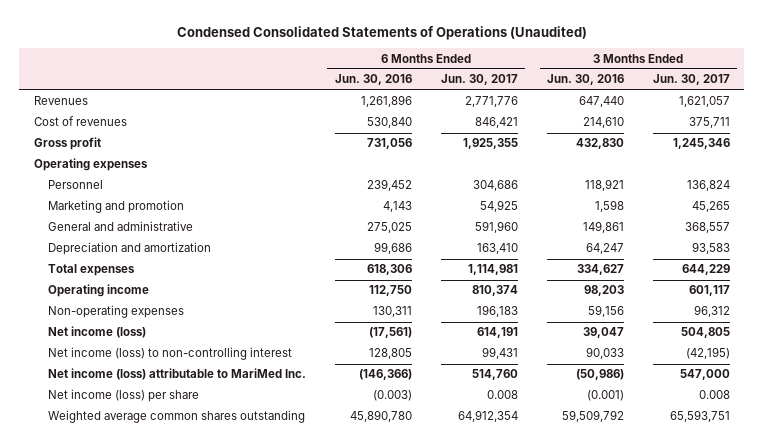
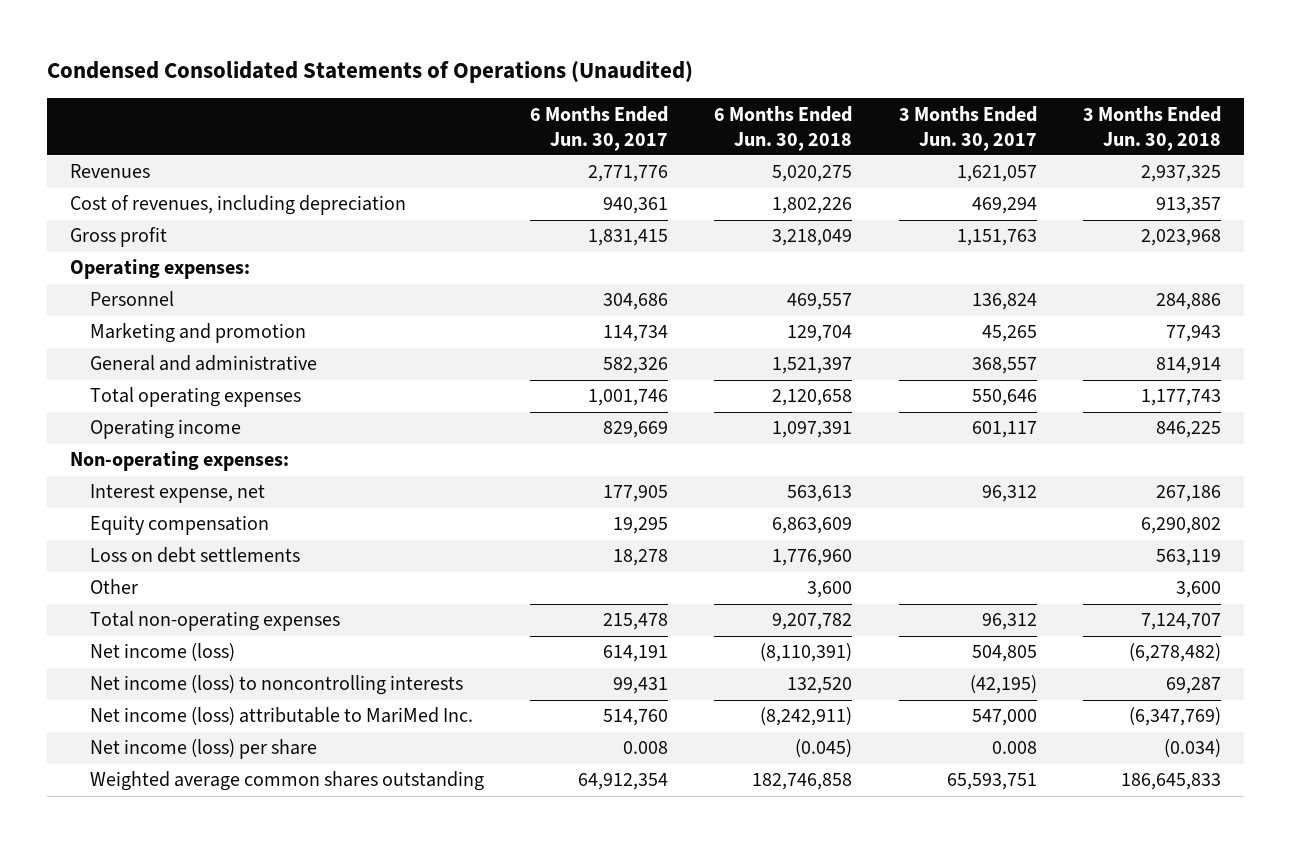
- | 6 Months Ended Jun. 30, 2016 | 6 Months Ended Jun. 30, 2017 | 3 Months Ended Jun. 30, 2016 | 3 Months Ended Jun. 30, 2017
+ | 6 Months Ended Jun. 30, 2017 | 6 Months Ended Jun. 30, 2018 | 3 Months Ended Jun. 30, 2017 | 3 Months Ended Jun. 30, 2018
- Cost of revenues | 530,840 | 846,421 | 214,610 | 375,711
- Gross profit | 731,056 | 1,925,355 | 432,830 | 1,245,346
- Operating expenses
+ Cost of revenues, including depreciation | 940,361 | 1,802,226 | 469,294 | 913,357
+ Gross profit | 1,831,415 | 3,218,049 | 1,151,763 | 2,023,968
+ Operating expenses:
- Marketing and promotion | 4,143 | 54,925 | 1,598 | 45,265
- General and administrative | 275,025 | 591,960 | 149,861 | 368,557
- Depreciation and amortization | 99,686 | 163,410 | 64,247 | 93,583
- Total expenses | 618,306 | 1,114,981 | 334,627 | 644,229
- Operating income | 112,750 | 810,374 | 98,203 | 601,117
- Non-operating expenses | 130,311 | 196,183 | 59,156 | 96,312
+ Marketing and promotion | 114,734 | 129,704 | 45,265 | 77,943
+ General and administrative | 582,326 | 1,521,397 | 368,557 | 814,914
+ Total operating expenses | 1,001,746 | 2,120,658 | 550,646 | 1,177,743
+ Operating income | 829,669 | 1,097,391 | 601,117 | 846,225
+ Non-operating expenses:
+ Interest expense, net | 177,905 | 563,613 | 96,312 | 267,186
+ Equity compensation | 19,295 | 6,863,609 | | 6,290,802
+ Loss on debt settlements | 18,278 | 1,776,960 | | 563,119
+ Other | | 3,600 | | 3,600
+ Total non-operating expenses | 215,478 | 9,207,782 | 96,312 | 7,124,707
- Net income (loss) to non-controlling interest | 128,805 | 99,431 | 90,033 | (42,195)
+ Net income (loss) to noncontrolling interests | 99,431 | 132,520 | (42,195) | 69,287

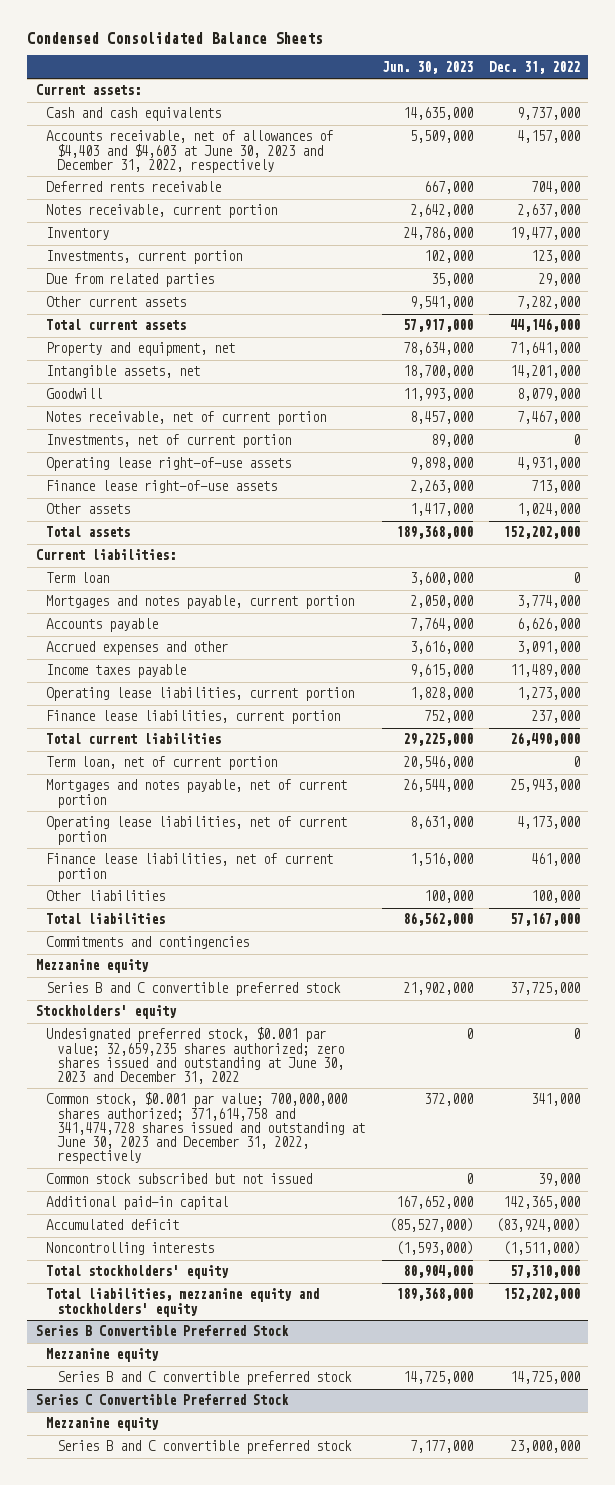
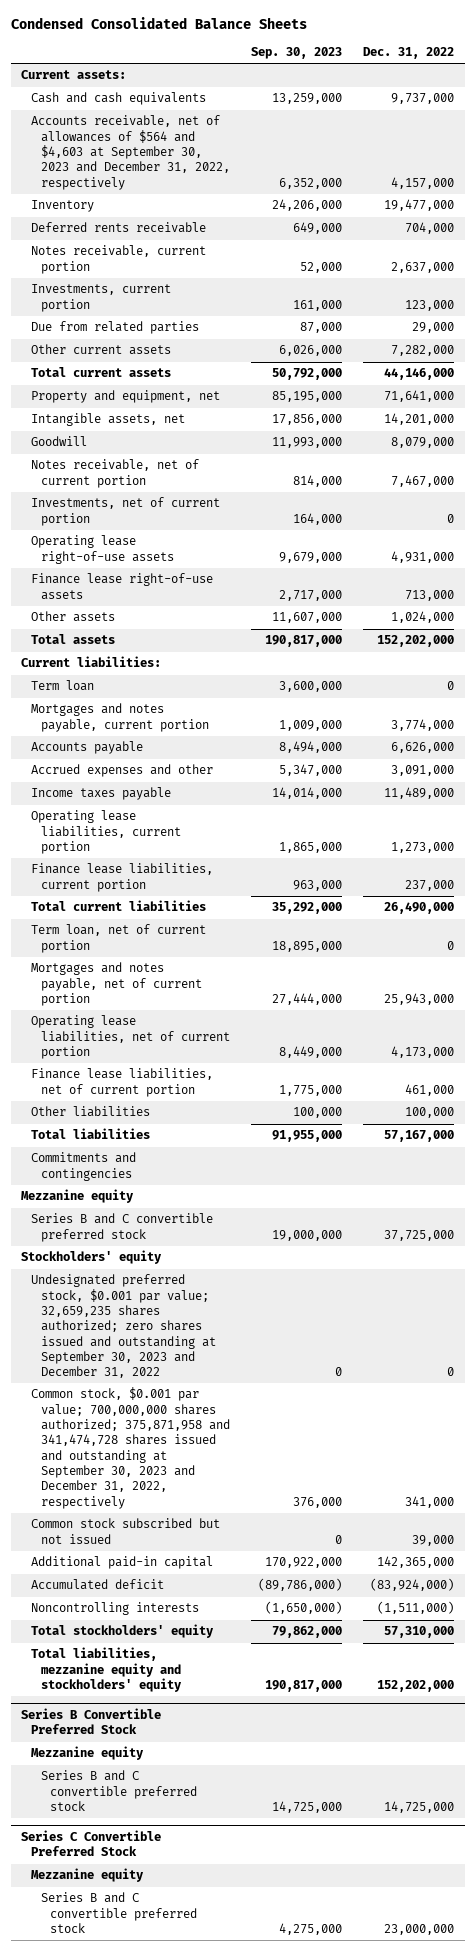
- | Jun. 30, 2023 | Dec. 31, 2022
+ | Sep. 30, 2023 | Dec. 31, 2022
- Accounts receivable, net of allowances of $4,403 and $4,603 at June 30, 2023 and December 31, 2022, respectively | 5,509,000 | 4,157,000
+ Accounts receivable, net of allowances of $564 and $4,603 at September 30, 2023 and December 31, 2022, respectively | 6,352,000 | 4,157,000
moved up: Inventory | 24,206,000 | 19,477,000
- Undesignated preferred stock, $0.001 par value; 32,659,235 shares authorized; zero shares issued and outstanding at June 30, 2023 and December 31, 2022 | 0 | 0
- Common stock, $0.001 par value; 700,000,000 shares authorized; 371,614,758 and 341,474,728 shares issued and outstanding at June 30, 2023 and December 31, 2022, respectively | 372,000 | 341,000
+ Undesignated preferred stock, $0.001 par value; 32,659,235 shares authorized; zero shares issued and outstanding at September 30, 2023 and December 31, 2022 | 0 | 0
+ Common stock, $0.001 par value; 700,000,000 shares authorized; 375,871,958 and 341,474,728 shares issued and outstanding at September 30, 2023 and December 31, 2022, respectively | 376,000 | 341,000

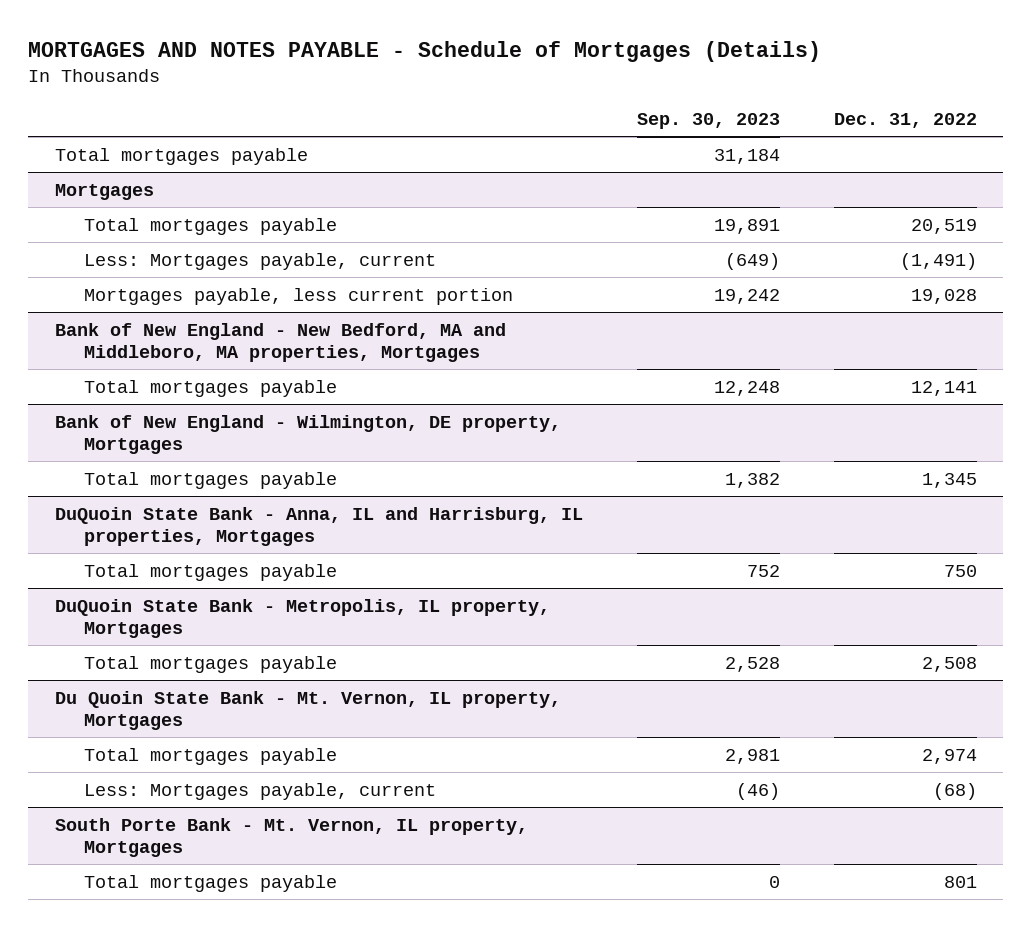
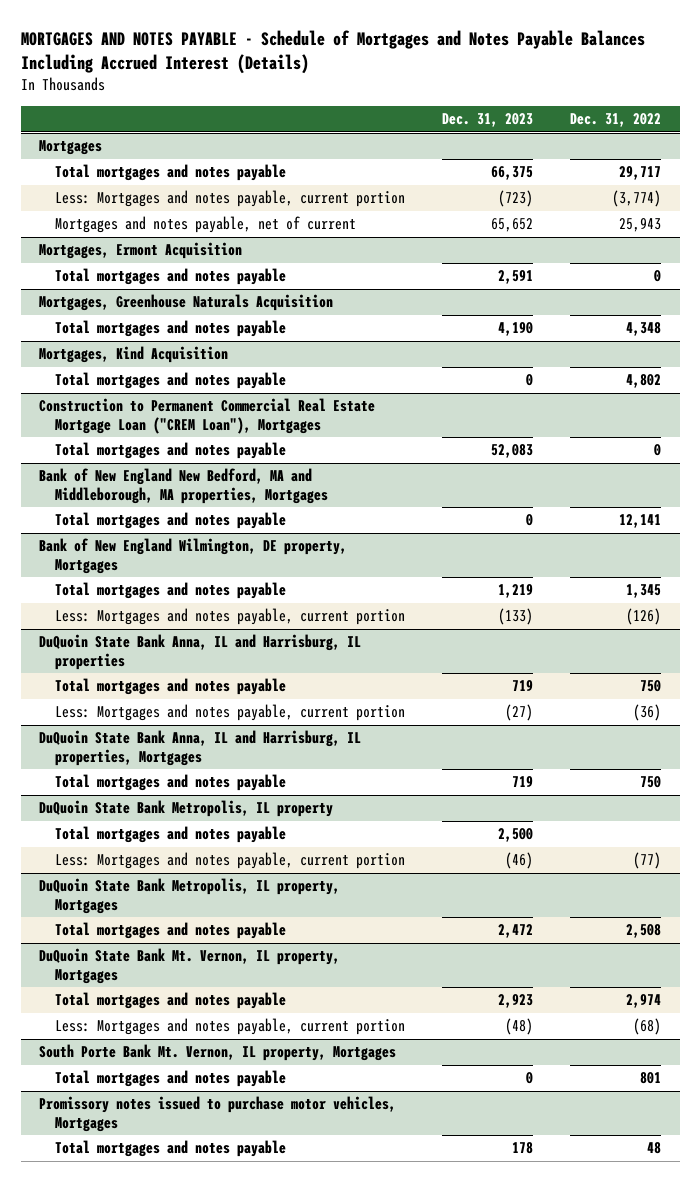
- MORTGAGES AND NOTES PAYABLE - Schedule of Mortgages (Details)
+ MORTGAGES AND NOTES PAYABLE - Schedule of Mortgages and Notes Payable Balances Including Accrued Interest (Details)
- | Sep. 30, 2023 | Dec. 31, 2022
+ | Dec. 31, 2023 | Dec. 31, 2022
- Total mortgages payable | 31,184 |
@ Mortgages
- Total mortgages payable | 19,891 | 20,519
- Less: Mortgages payable, current | (649) | (1,491)
- Mortgages payable, less current portion | 19,242 | 19,028
- Bank of New England - New Bedford, MA and Middleboro, MA properties, Mortgages
- Total mortgages payable | 12,248 | 12,141
- Bank of New England - Wilmington, DE property, Mortgages
- Total mortgages payable | 1,382 | 1,345
- DuQuoin State Bank - Anna, IL and Harrisburg, IL properties, Mortgages
- Total mortgages payable | 752 | 750
- DuQuoin State Bank - Metropolis, IL property, Mortgages
- Total mortgages payable | 2,528 | 2,508
- Du Quoin State Bank - Mt. Vernon, IL property, Mortgages
- Total mortgages payable | 2,981 | 2,974
- Less: Mortgages payable, current | (46) | (68)
- South Porte Bank - Mt. Vernon, IL property, Mortgages
- Total mortgages payable | 0 | 801
@ Mortgages
+ Total mortgages and notes payable | 66,375 | 29,717
+ Less: Mortgages and notes payable, current portion | (723) | (3,774)
+ Mortgages and notes payable, net of current | 65,652 | 25,943
+ Mortgages, Ermont Acquisition
+ Total mortgages and notes payable | 2,591 | 0
+ Mortgages, Greenhouse Naturals Acquisition
+ Total mortgages and notes payable | 4,190 | 4,348
+ Mortgages, Kind Acquisition
+ Total mortgages and notes payable | 0 | 4,802
+ Construction to Permanent Commercial Real Estate Mortgage Loan ("CREM Loan"), Mortgages
+ Total mortgages and notes payable | 52,083 | 0
+ Bank of New England New Bedford, MA and Middleborough, MA properties, Mortgages
+ Total mortgages and notes payable | 0 | 12,141
+ Bank of New England Wilmington, DE property, Mortgages
+ Total mortgages and notes payable | 1,219 | 1,345
+ Less: Mortgages and notes payable, current portion | (133) | (126)
+ DuQuoin State Bank Anna, IL and Harrisburg, IL properties
+ Total mortgages and notes payable | 719 | 750
+ Less: Mortgages and notes payable, current portion | (27) | (36)
+ DuQuoin State Bank Anna, IL and Harrisburg, IL properties, Mortgages
+ Total mortgages and notes payable | 719 | 750
+ DuQuoin State Bank Metropolis, IL property
+ Total mortgages and notes payable | 2,500 |
+ Less: Mortgages and notes payable, current portion | (46) | (77)
+ DuQuoin State Bank Metropolis, IL property, Mortgages
+ Total mortgages and notes payable | 2,472 | 2,508
+ DuQuoin State Bank Mt. Vernon, IL property, Mortgages
+ Total mortgages and notes payable | 2,923 | 2,974
+ Less: Mortgages and notes payable, current portion | (48) | (68)
+ South Porte Bank Mt. Vernon, IL property, Mortgages
+ Total mortgages and notes payable | 0 | 801
+ Promissory notes issued to purchase motor vehicles, Mortgages
+ Total mortgages and notes payable | 178 | 48

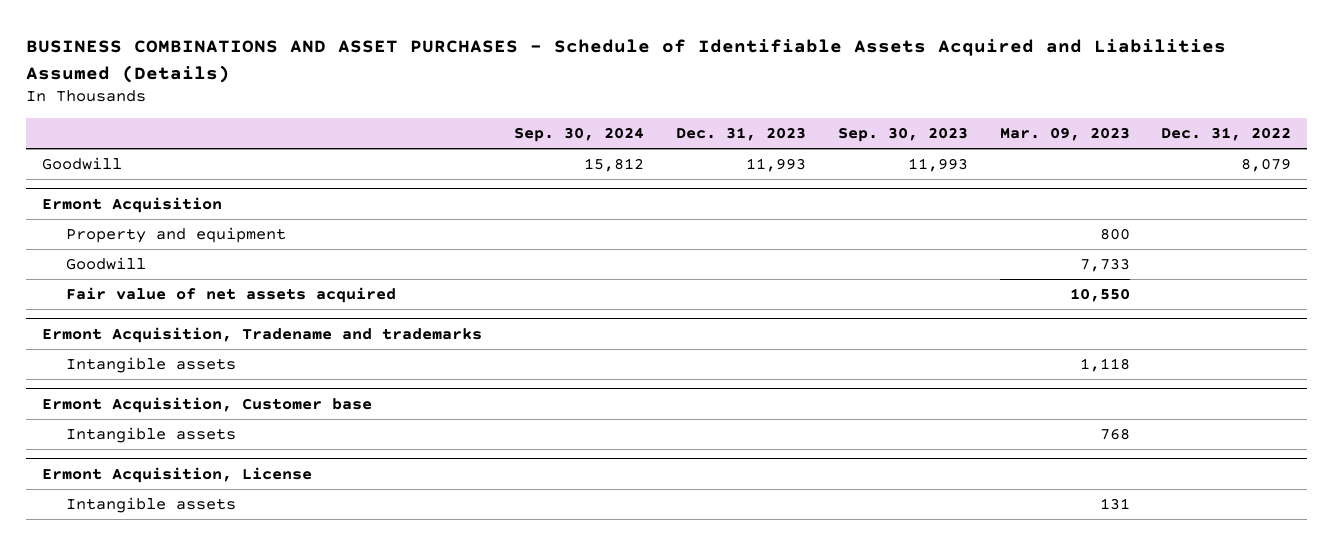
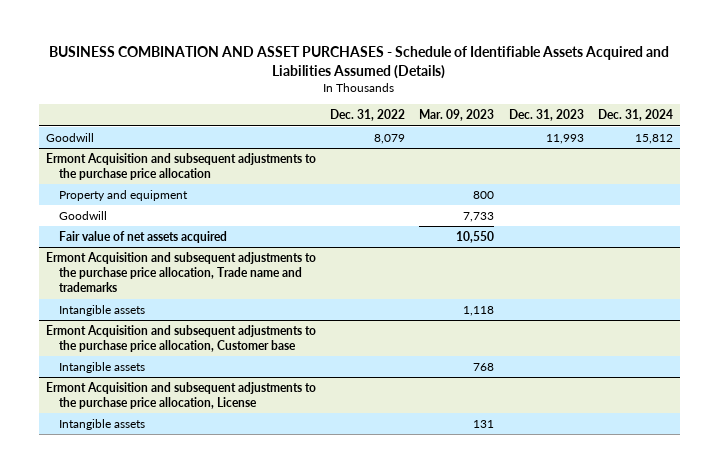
- BUSINESS COMBINATIONS AND ASSET PURCHASES - Schedule of Identifiable Assets Acquired and Liabilities Assumed (Details)
+ BUSINESS COMBINATION AND ASSET PURCHASES - Schedule of Identifiable Assets Acquired and Liabilities Assumed (Details)
- | Sep. 30, 2024 | Dec. 31, 2023 | Sep. 30, 2023 | Mar. 09, 2023 | Dec. 31, 2022
+ | Dec. 31, 2022 | Mar. 09, 2023 | Dec. 31, 2023 | Dec. 31, 2024
- Ermont Acquisition
+ Ermont Acquisition and subsequent adjustments to the purchase price allocation
- Ermont Acquisition, Tradename and trademarks
+ Ermont Acquisition and subsequent adjustments to the purchase price allocation, Trade name and trademarks
- Ermont Acquisition, Customer base
+ Ermont Acquisition and subsequent adjustments to the purchase price allocation, Customer base
- Ermont Acquisition, License
+ Ermont Acquisition and subsequent adjustments to the purchase price allocation, License

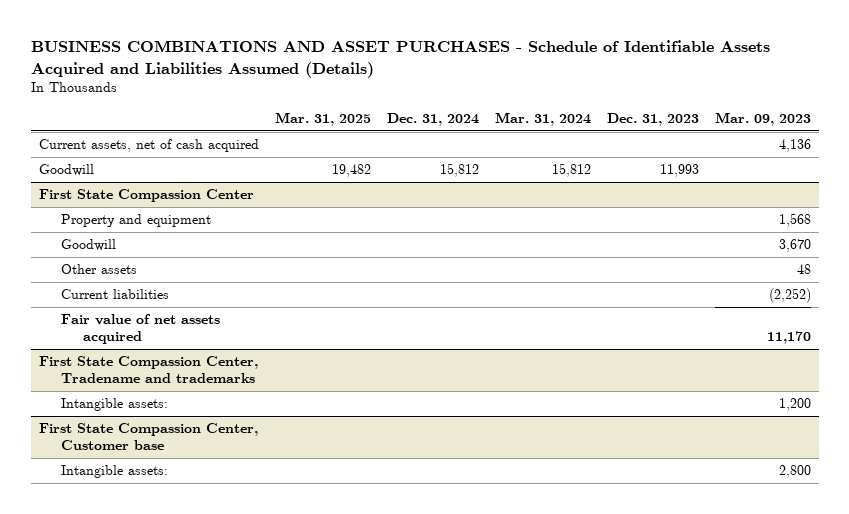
- BUSINESS COMBINATION AND ASSET PURCHASES - Schedule of Identifiable Assets Acquired and Liabilities Assumed (Details)
+ BUSINESS COMBINATIONS AND ASSET PURCHASES - Schedule of Identifiable Assets Acquired and Liabilities Assumed (Details)
- | Dec. 31, 2022 | Mar. 09, 2023 | Dec. 31, 2023 | Dec. 31, 2024
+ | Mar. 31, 2025 | Dec. 31, 2024 | Mar. 31, 2024 | Dec. 31, 2023 | Mar. 09, 2023
+ Current assets, net of cash acquired | | | | | 4,136
- Ermont Acquisition and subsequent adjustments to the purchase price allocation
- Property and equipment | | 800 | |
- Goodwill | | 7,733 | |
- Fair value of net assets acquired | | 10,550 | |
- Ermont Acquisition and subsequent adjustments to the purchase price allocation, Trade name and trademarks
- Intangible assets | | 1,118 | |
- Ermont Acquisition and subsequent adjustments to the purchase price allocation, Customer base
- Intangible assets | | 768 | |
- Ermont Acquisition and subsequent adjustments to the purchase price allocation, License
- Intangible assets | | 131 | |
+ First State Compassion Center
+ Property and equipment | | | | | 1,568
+ Goodwill | | | | | 3,670
+ Other assets | | | | | 48
+ Current liabilities | | | | | (2,252)
+ Fair value of net assets acquired | | | | | 11,170
+ First State Compassion Center, Tradename and trademarks
+ Intangible assets: | | | | | 1,200
+ First State Compassion Center, Customer base
+ Intangible assets: | | | | | 2,800

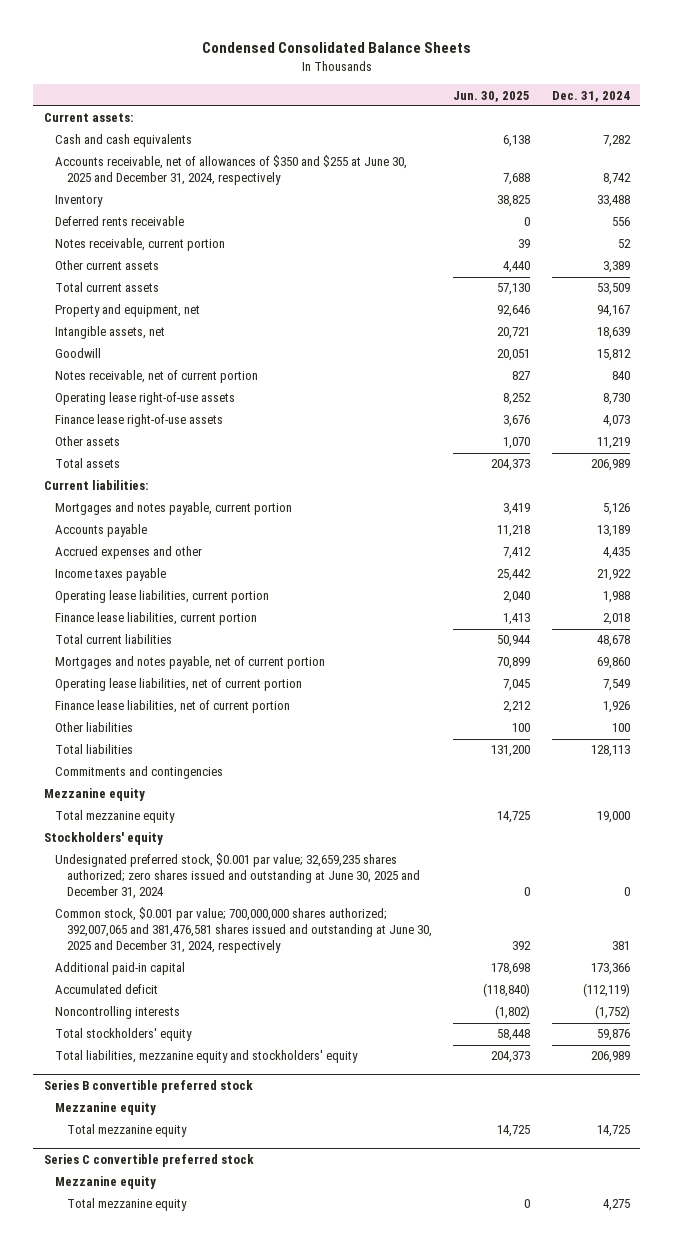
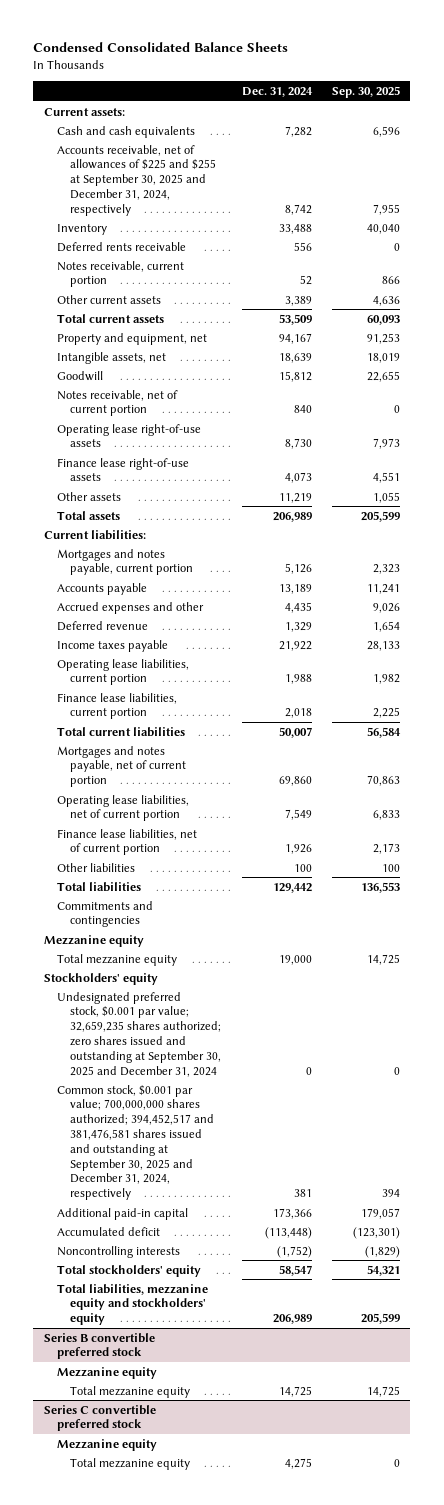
- | Jun. 30, 2025 | Dec. 31, 2024
+ | Dec. 31, 2024 | Sep. 30, 2025
- Accounts receivable, net of allowances of $350 and $255 at June 30, 2025 and December 31, 2024, respectively | 7,688 | 8,742
+ Accounts receivable, net of allowances of $225 and $255 at September 30, 2025 and December 31, 2024, respectively | 8,742 | 7,955
+ Deferred revenue | 1,329 | 1,654
- Total current liabilities | 50,944 | 48,678
+ Total current liabilities | 50,007 | 56,584
- Total liabilities | 131,200 | 128,113
+ Total liabilities | 129,442 | 136,553
- Undesignated preferred stock, $0.001 par value; 32,659,235 shares authorized; zero shares issued and outstanding at June 30, 2025 and December 31, 2024 | 0 | 0
- Common stock, $0.001 par value; 700,000,000 shares authorized; 392,007,065 and 381,476,581 shares issued and outstanding at June 30, 2025 and December 31, 2024, respectively | 392 | 381
+ Undesignated preferred stock, $0.001 par value; 32,659,235 shares authorized; zero shares issued and outstanding at September 30, 2025 and December 31, 2024 | 0 | 0
+ Common stock, $0.001 par value; 700,000,000 shares authorized; 394,452,517 and 381,476,581 shares issued and outstanding at September 30, 2025 and December 31, 2024, respectively | 381 | 394
- Accumulated deficit | (118,840) | (112,119)
+ Accumulated deficit | (113,448) | (123,301)
- Total stockholders' equity | 58,448 | 59,876
+ Total stockholders' equity | 58,547 | 54,321

